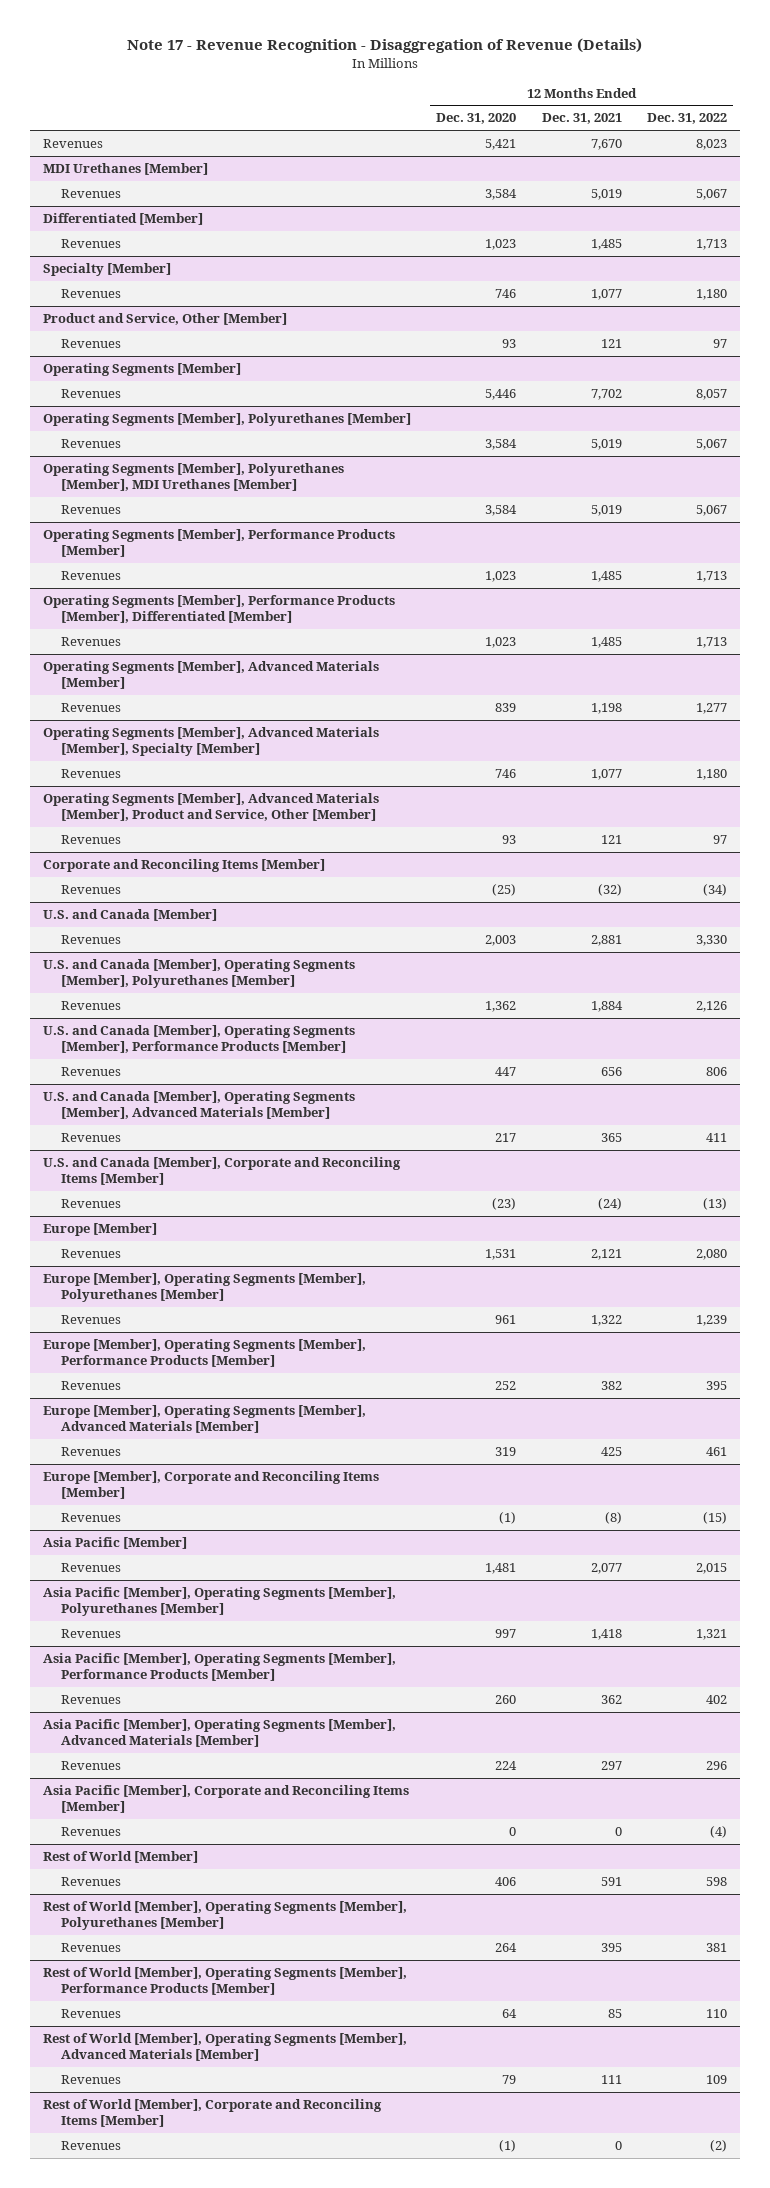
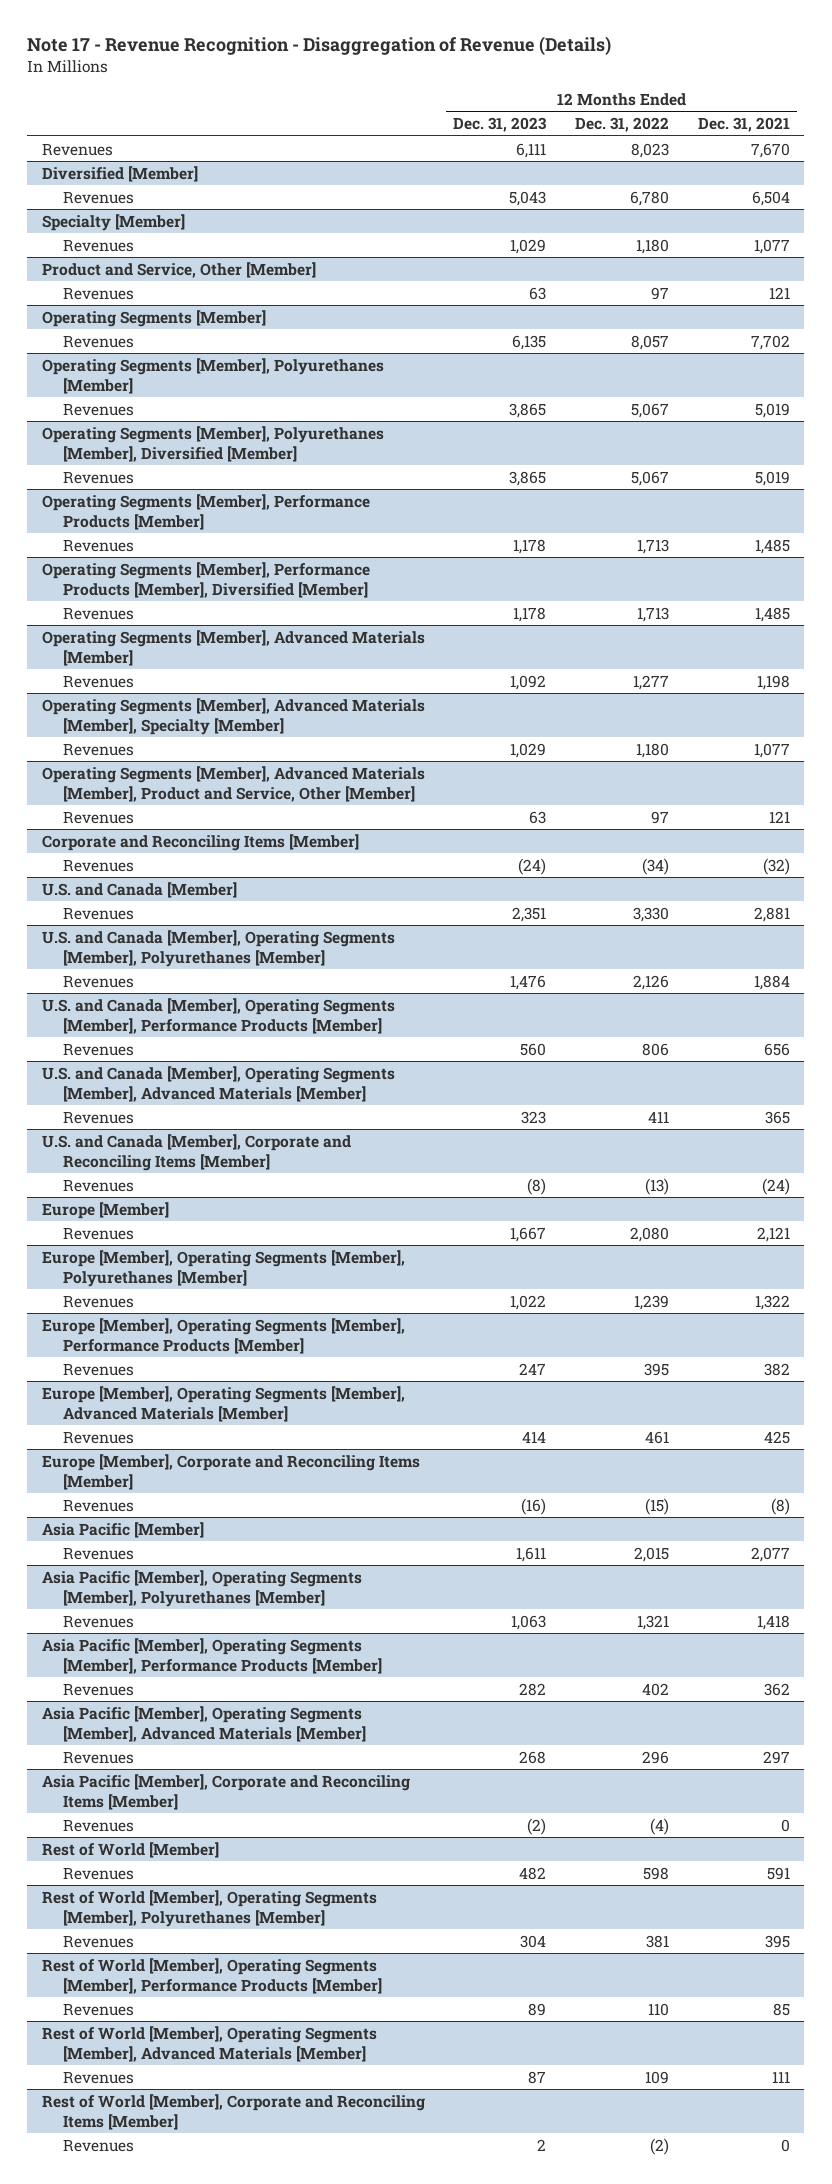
- | 12 Months Ended Dec. 31, 2020 | 12 Months Ended Dec. 31, 2021 | 12 Months Ended Dec. 31, 2022
+ | 12 Months Ended Dec. 31, 2023 | 12 Months Ended Dec. 31, 2022 | 12 Months Ended Dec. 31, 2021
- MDI Urethanes [Member]
- Revenues | 3,584 | 5,019 | 5,067
- Differentiated [Member]
- Revenues | 1,023 | 1,485 | 1,713
+ Diversified [Member]
+ Revenues | 5,043 | 6,780 | 6,504
- Operating Segments [Member], Polyurethanes [Member], MDI Urethanes [Member]
+ Operating Segments [Member], Polyurethanes [Member], Diversified [Member]
- Operating Segments [Member], Performance Products [Member], Differentiated [Member]
+ Operating Segments [Member], Performance Products [Member], Diversified [Member]

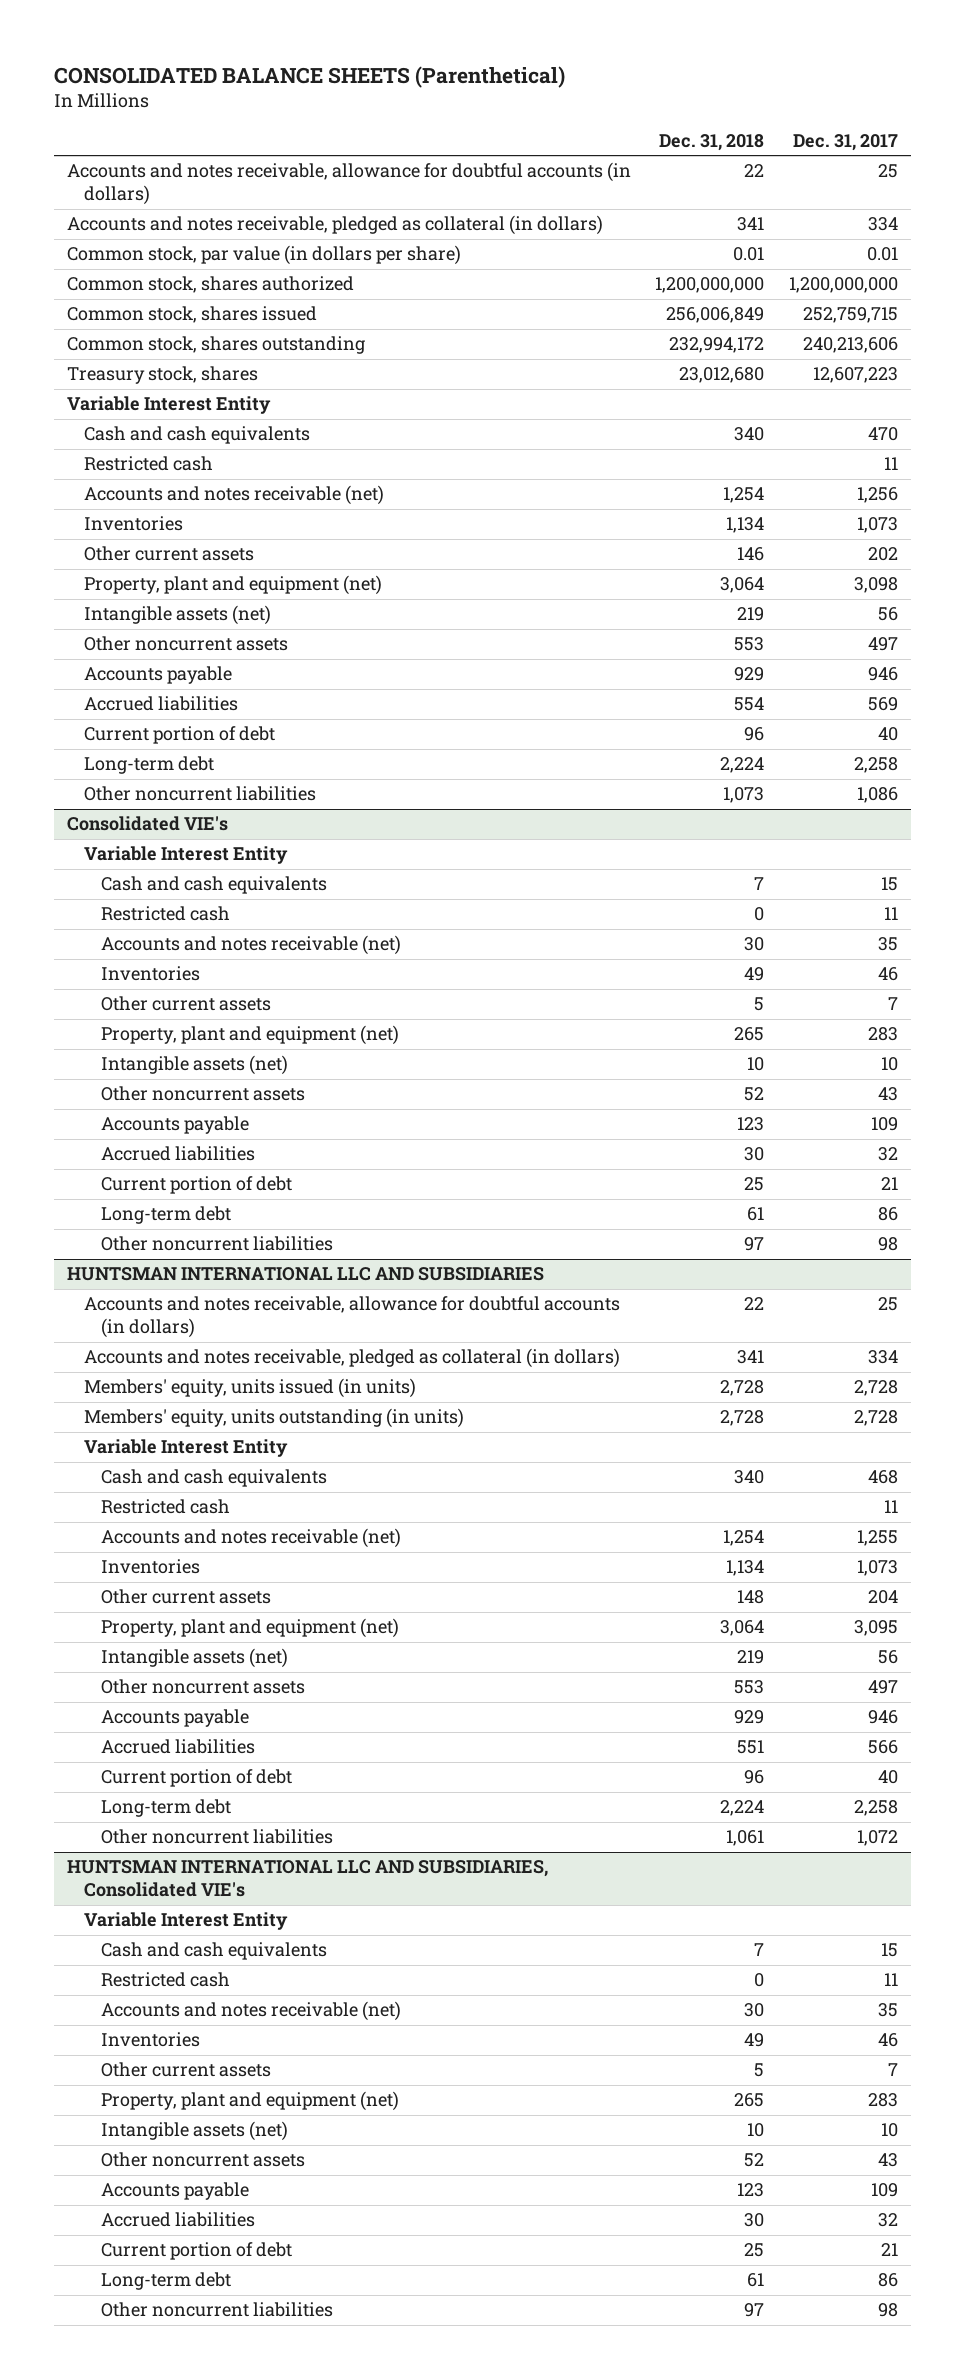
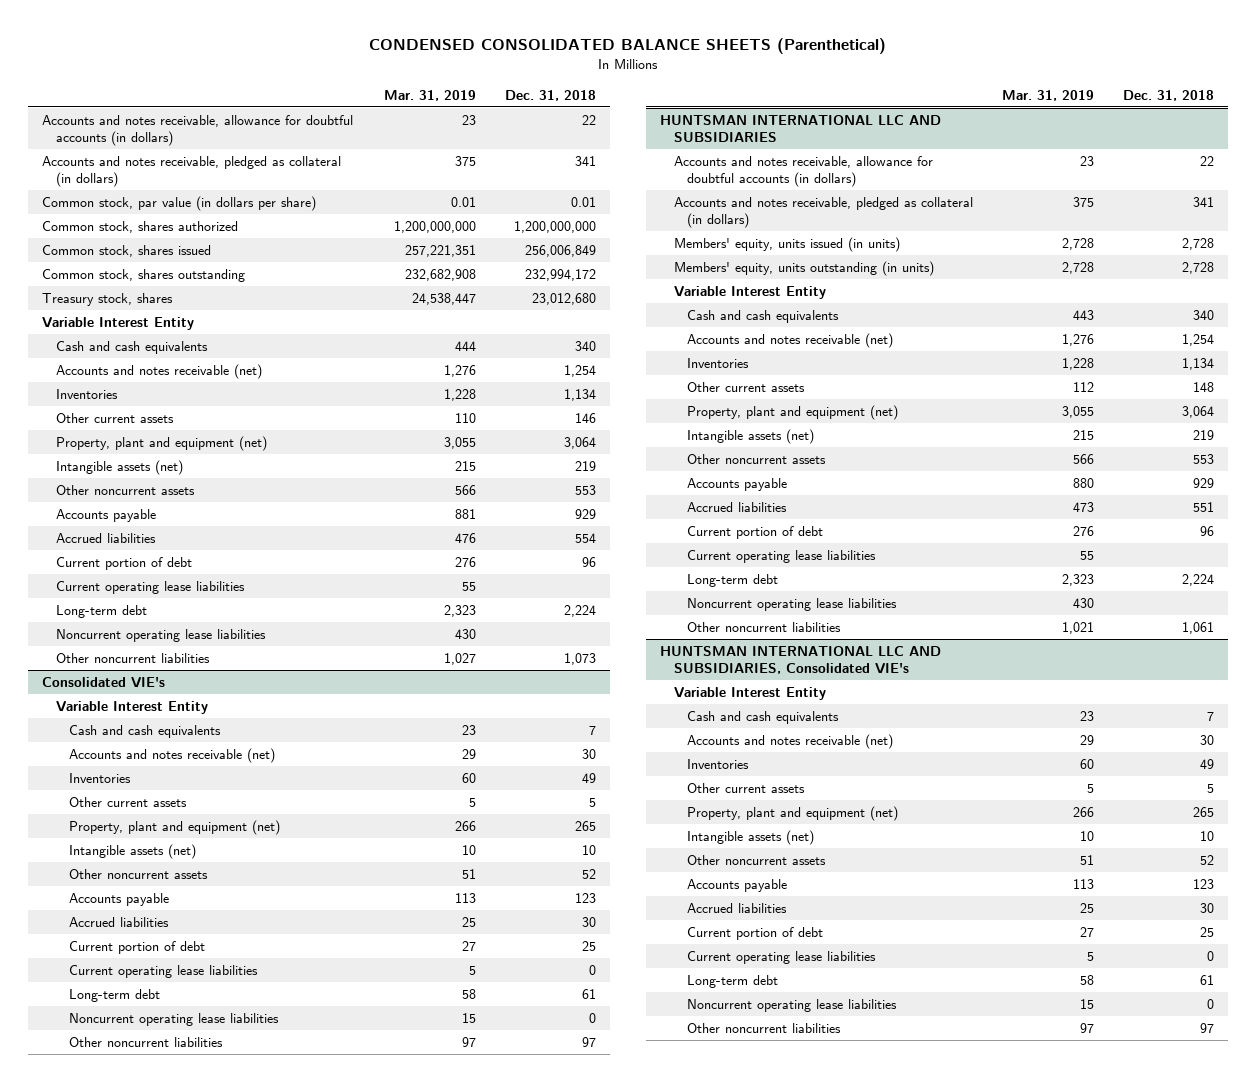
- CONSOLIDATED BALANCE SHEETS (Parenthetical)
+ CONDENSED CONSOLIDATED BALANCE SHEETS (Parenthetical)
- | Dec. 31, 2018 | Dec. 31, 2017
+ | Mar. 31, 2019 | Dec. 31, 2018
- Restricted cash | | 11
+ Current operating lease liabilities | 55 |
+ Noncurrent operating lease liabilities | 430 |
@ Consolidated VIE's
- Restricted cash | 0 | 11
+ Current operating lease liabilities | 5 | 0
+ Noncurrent operating lease liabilities | 15 | 0
@ HUNTSMAN INTERNATIONAL LLC AND SUBSIDIARIES
- Restricted cash | | 11
+ Current operating lease liabilities | 55 |
+ Noncurrent operating lease liabilities | 430 |
@ HUNTSMAN INTERNATIONAL LLC AND SUBSIDIARIES, Consolidated VIE's
- Restricted cash | 0 | 11
+ Current operating lease liabilities | 5 | 0
+ Noncurrent operating lease liabilities | 15 | 0

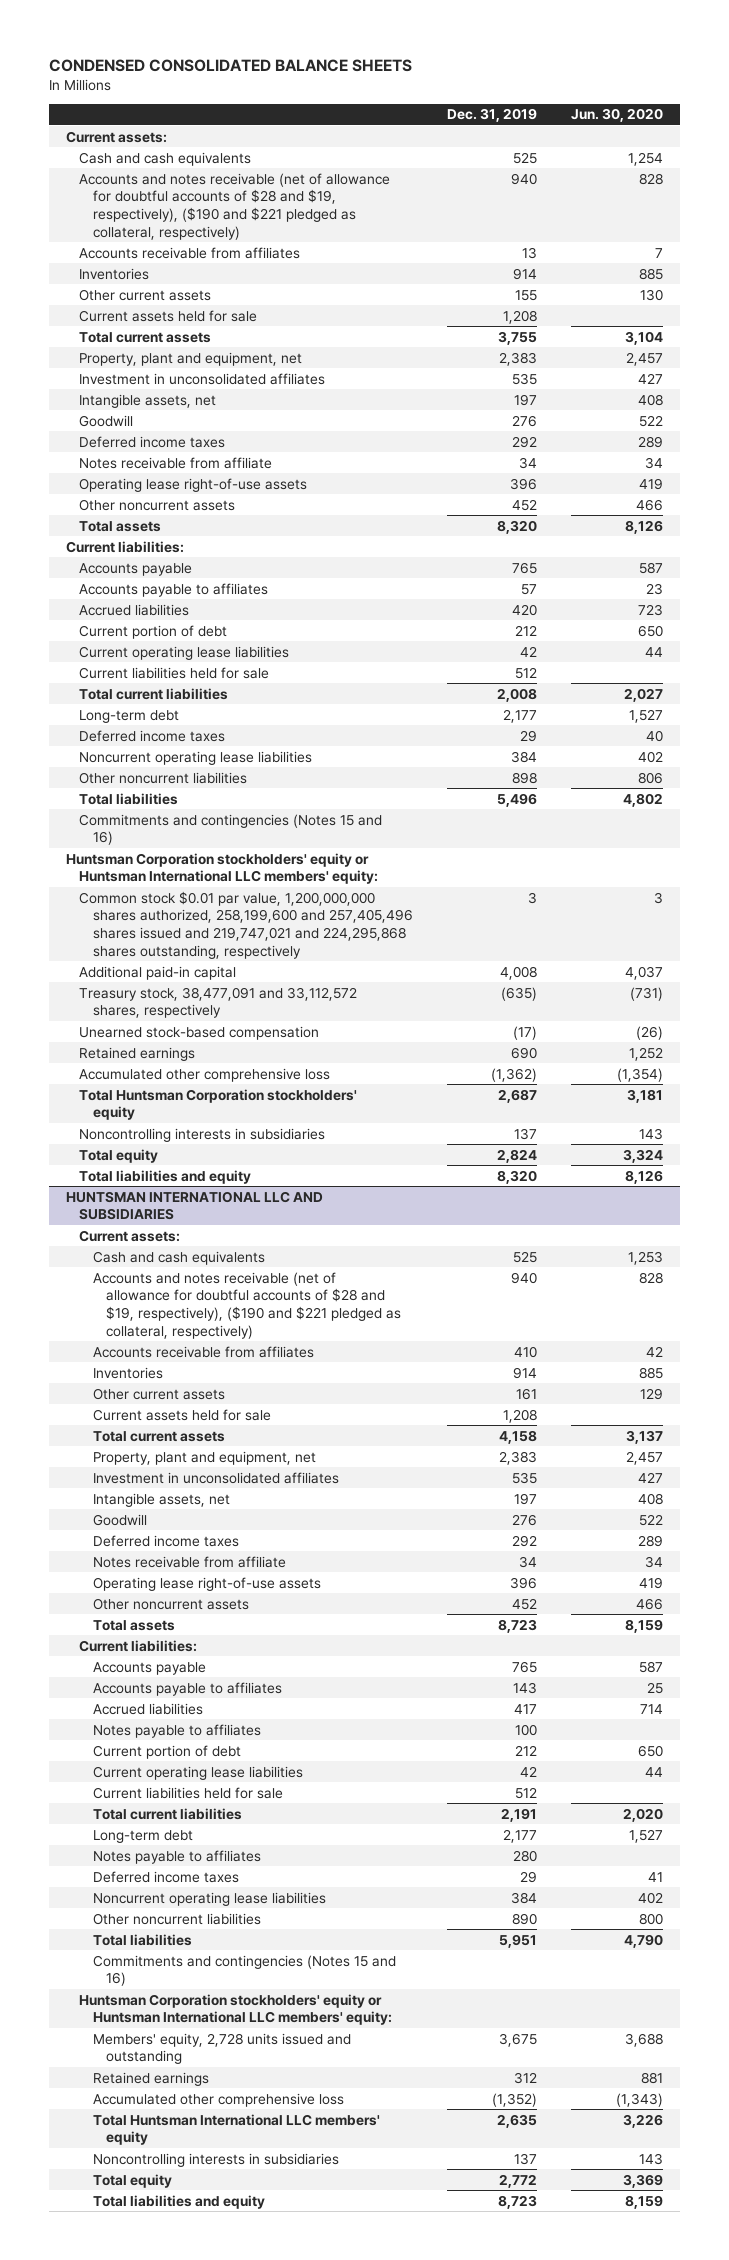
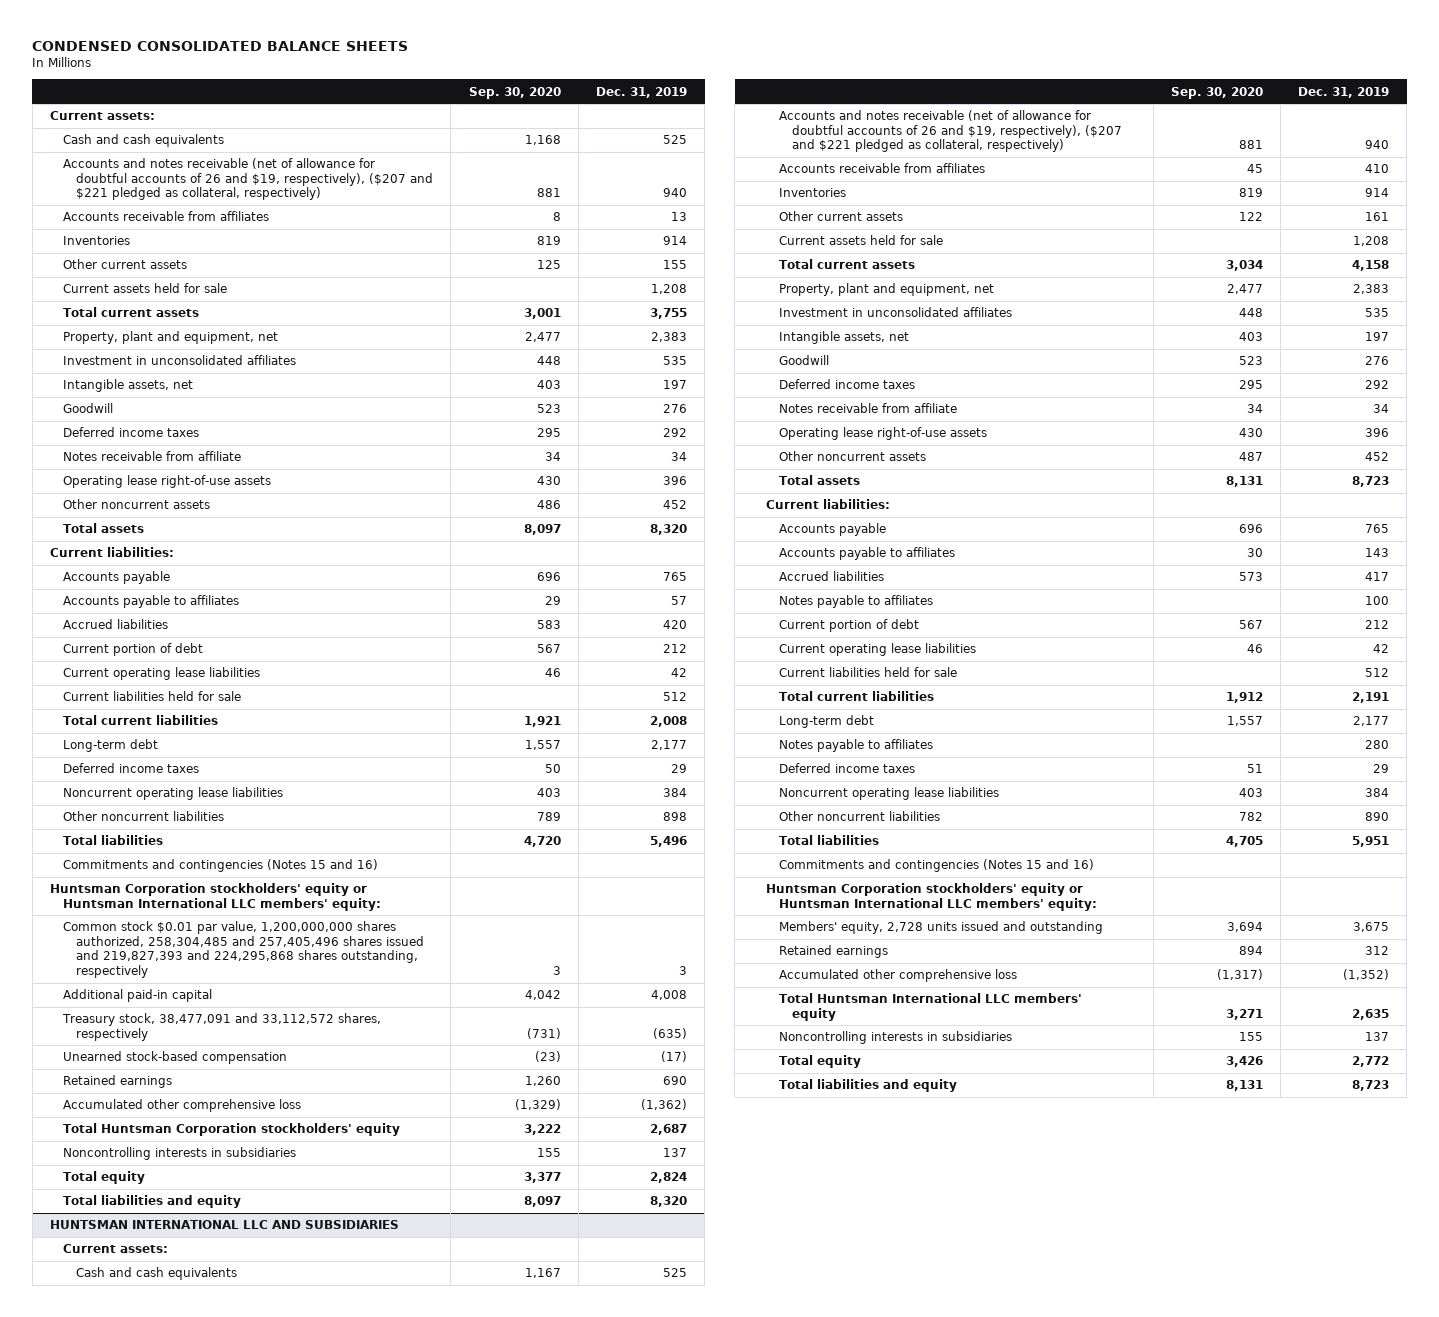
- | Dec. 31, 2019 | Jun. 30, 2020
+ | Sep. 30, 2020 | Dec. 31, 2019
- Accounts and notes receivable (net of allowance for doubtful accounts of $28 and $19, respectively), ($190 and $221 pledged as collateral, respectively) | 940 | 828
+ Accounts and notes receivable (net of allowance for doubtful accounts of 26 and $19, respectively), ($207 and $221 pledged as collateral, respectively) | 881 | 940
- Common stock $0.01 par value, 1,200,000,000 shares authorized, 258,199,600 and 257,405,496 shares issued and 219,747,021 and 224,295,868 shares outstanding, respectively | 3 | 3
+ Common stock $0.01 par value, 1,200,000,000 shares authorized, 258,304,485 and 257,405,496 shares issued and 219,827,393 and 224,295,868 shares outstanding, respectively | 3 | 3
@ HUNTSMAN INTERNATIONAL LLC AND SUBSIDIARIES
- Accounts and notes receivable (net of allowance for doubtful accounts of $28 and $19, respectively), ($190 and $221 pledged as collateral, respectively) | 940 | 828
+ Accounts and notes receivable (net of allowance for doubtful accounts of 26 and $19, respectively), ($207 and $221 pledged as collateral, respectively) | 881 | 940

